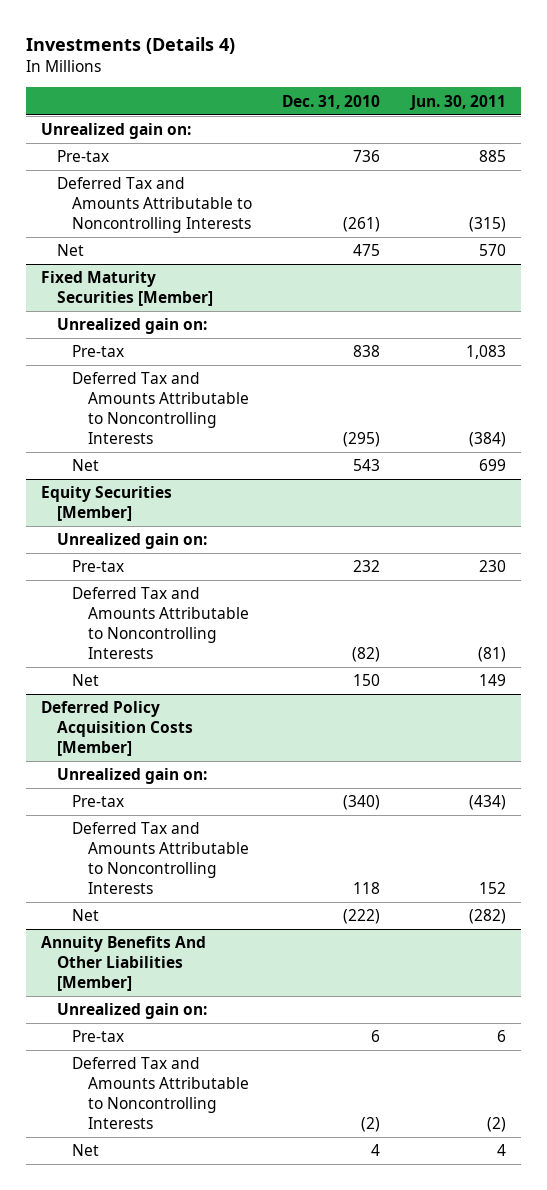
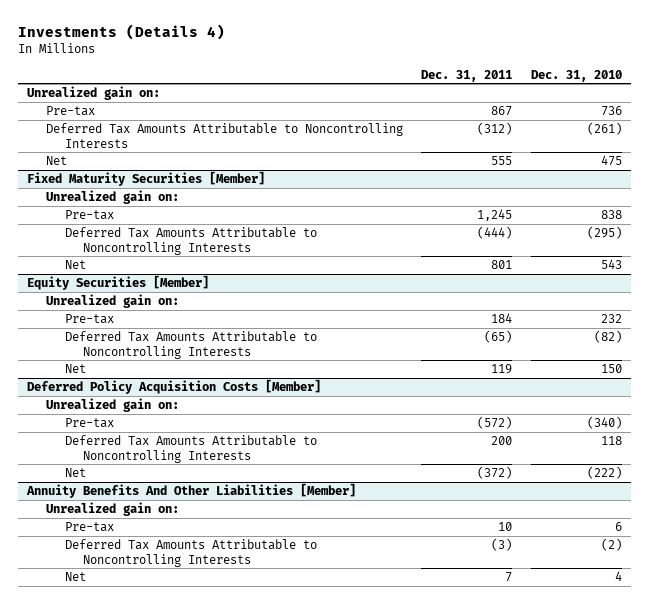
- | Dec. 31, 2010 | Jun. 30, 2011
+ | Dec. 31, 2011 | Dec. 31, 2010
- Deferred Tax and Amounts Attributable to Noncontrolling Interests | (261) | (315)
+ Deferred Tax Amounts Attributable to Noncontrolling Interests | (312) | (261)
@ Fixed Maturity Securities [Member]
- Deferred Tax and Amounts Attributable to Noncontrolling Interests | (295) | (384)
+ Deferred Tax Amounts Attributable to Noncontrolling Interests | (444) | (295)
@ Equity Securities [Member]
- Deferred Tax and Amounts Attributable to Noncontrolling Interests | (82) | (81)
+ Deferred Tax Amounts Attributable to Noncontrolling Interests | (65) | (82)
@ Deferred Policy Acquisition Costs [Member]
- Deferred Tax and Amounts Attributable to Noncontrolling Interests | 118 | 152
+ Deferred Tax Amounts Attributable to Noncontrolling Interests | 200 | 118
@ Annuity Benefits And Other Liabilities [Member]
- Deferred Tax and Amounts Attributable to Noncontrolling Interests | (2) | (2)
+ Deferred Tax Amounts Attributable to Noncontrolling Interests | (3) | (2)

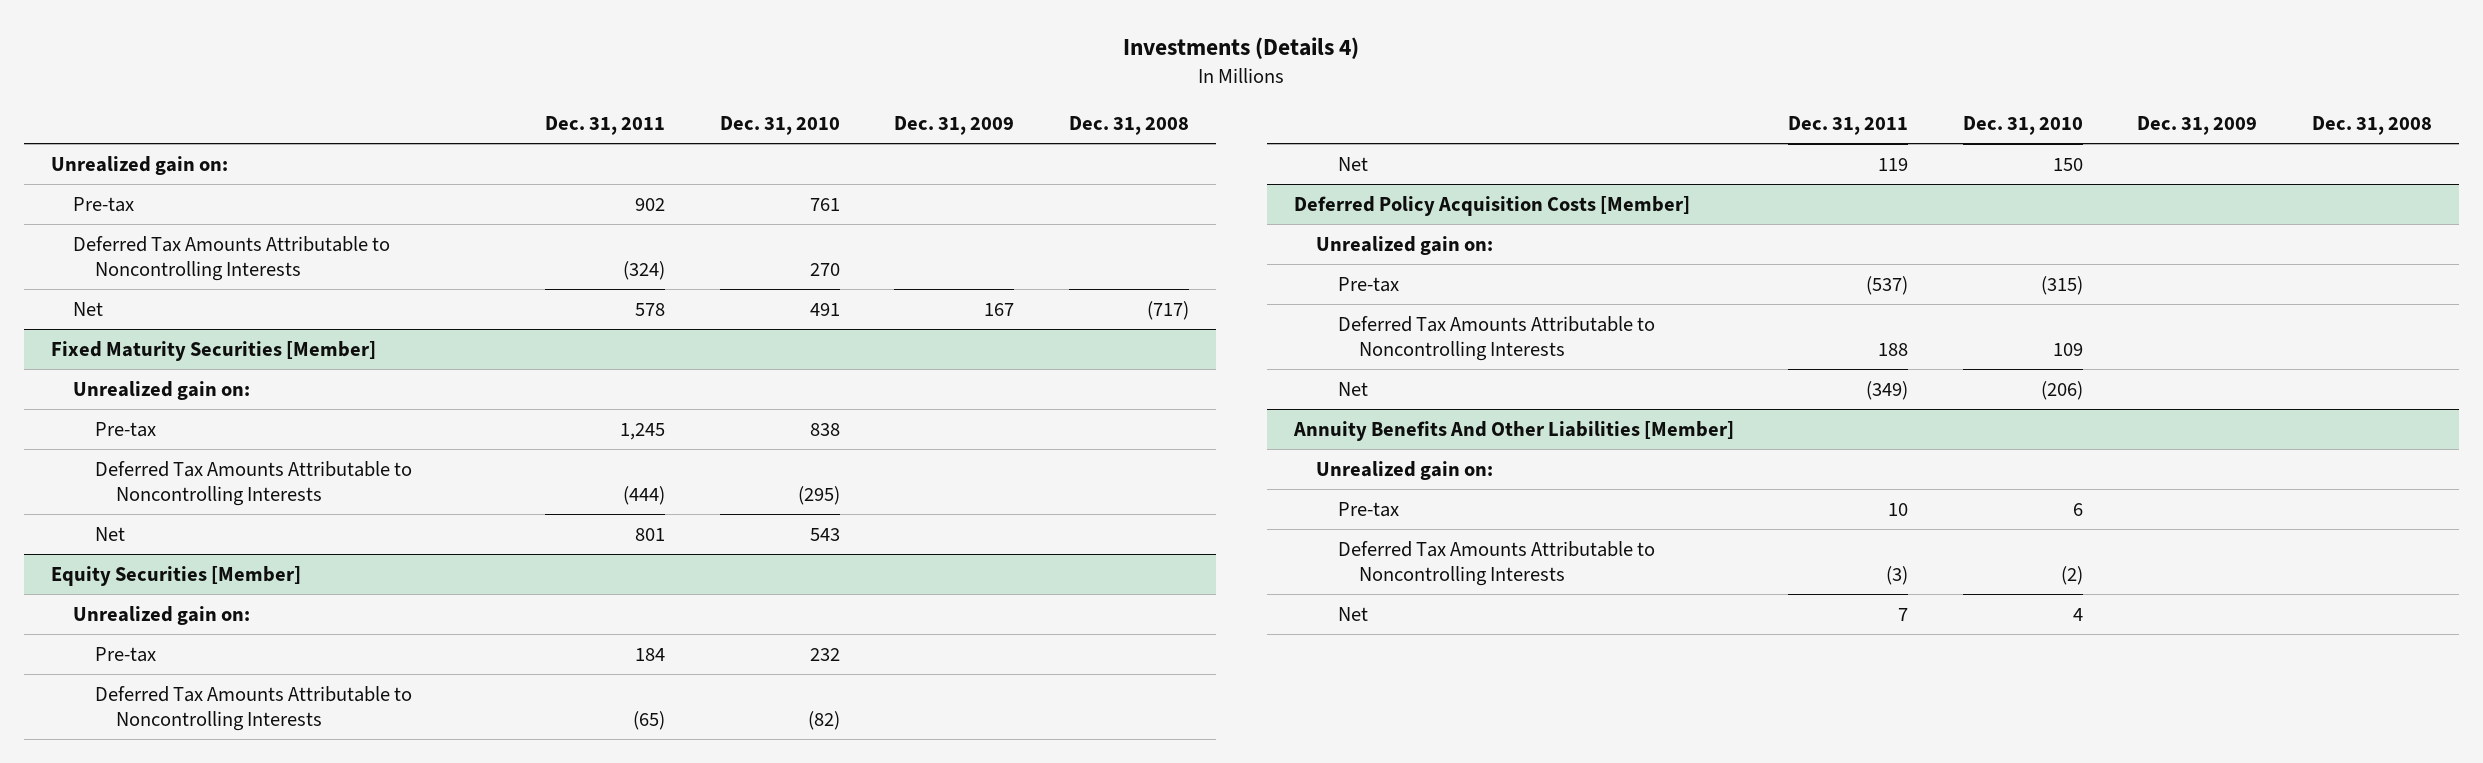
- | Dec. 31, 2011 | Dec. 31, 2010
+ | Dec. 31, 2011 | Dec. 31, 2010 | Dec. 31, 2009 | Dec. 31, 2008
- Pre-tax | 867 | 736
- Deferred Tax Amounts Attributable to Noncontrolling Interests | (312) | (261)
- Net | 555 | 475
+ Pre-tax | 902 | 761 | |
+ Deferred Tax Amounts Attributable to Noncontrolling Interests | (324) | 270 | |
+ Net | 578 | 491 | 167 | (717)
@ Deferred Policy Acquisition Costs [Member]
- Pre-tax | (572) | (340)
- Deferred Tax Amounts Attributable to Noncontrolling Interests | 200 | 118
- Net | (372) | (222)
+ Pre-tax | (537) | (315) | |
+ Deferred Tax Amounts Attributable to Noncontrolling Interests | 188 | 109 | |
+ Net | (349) | (206) | |

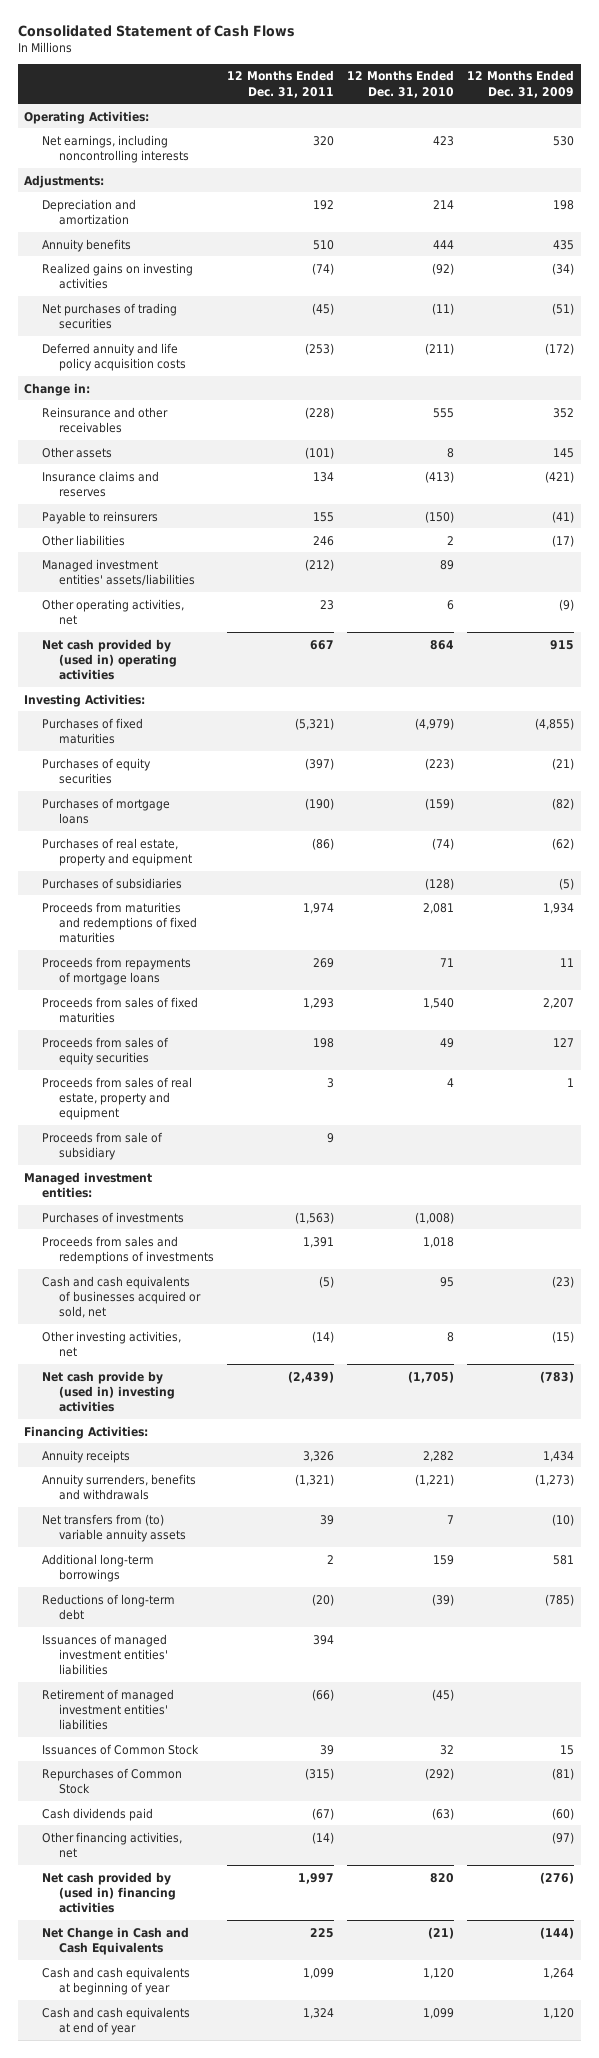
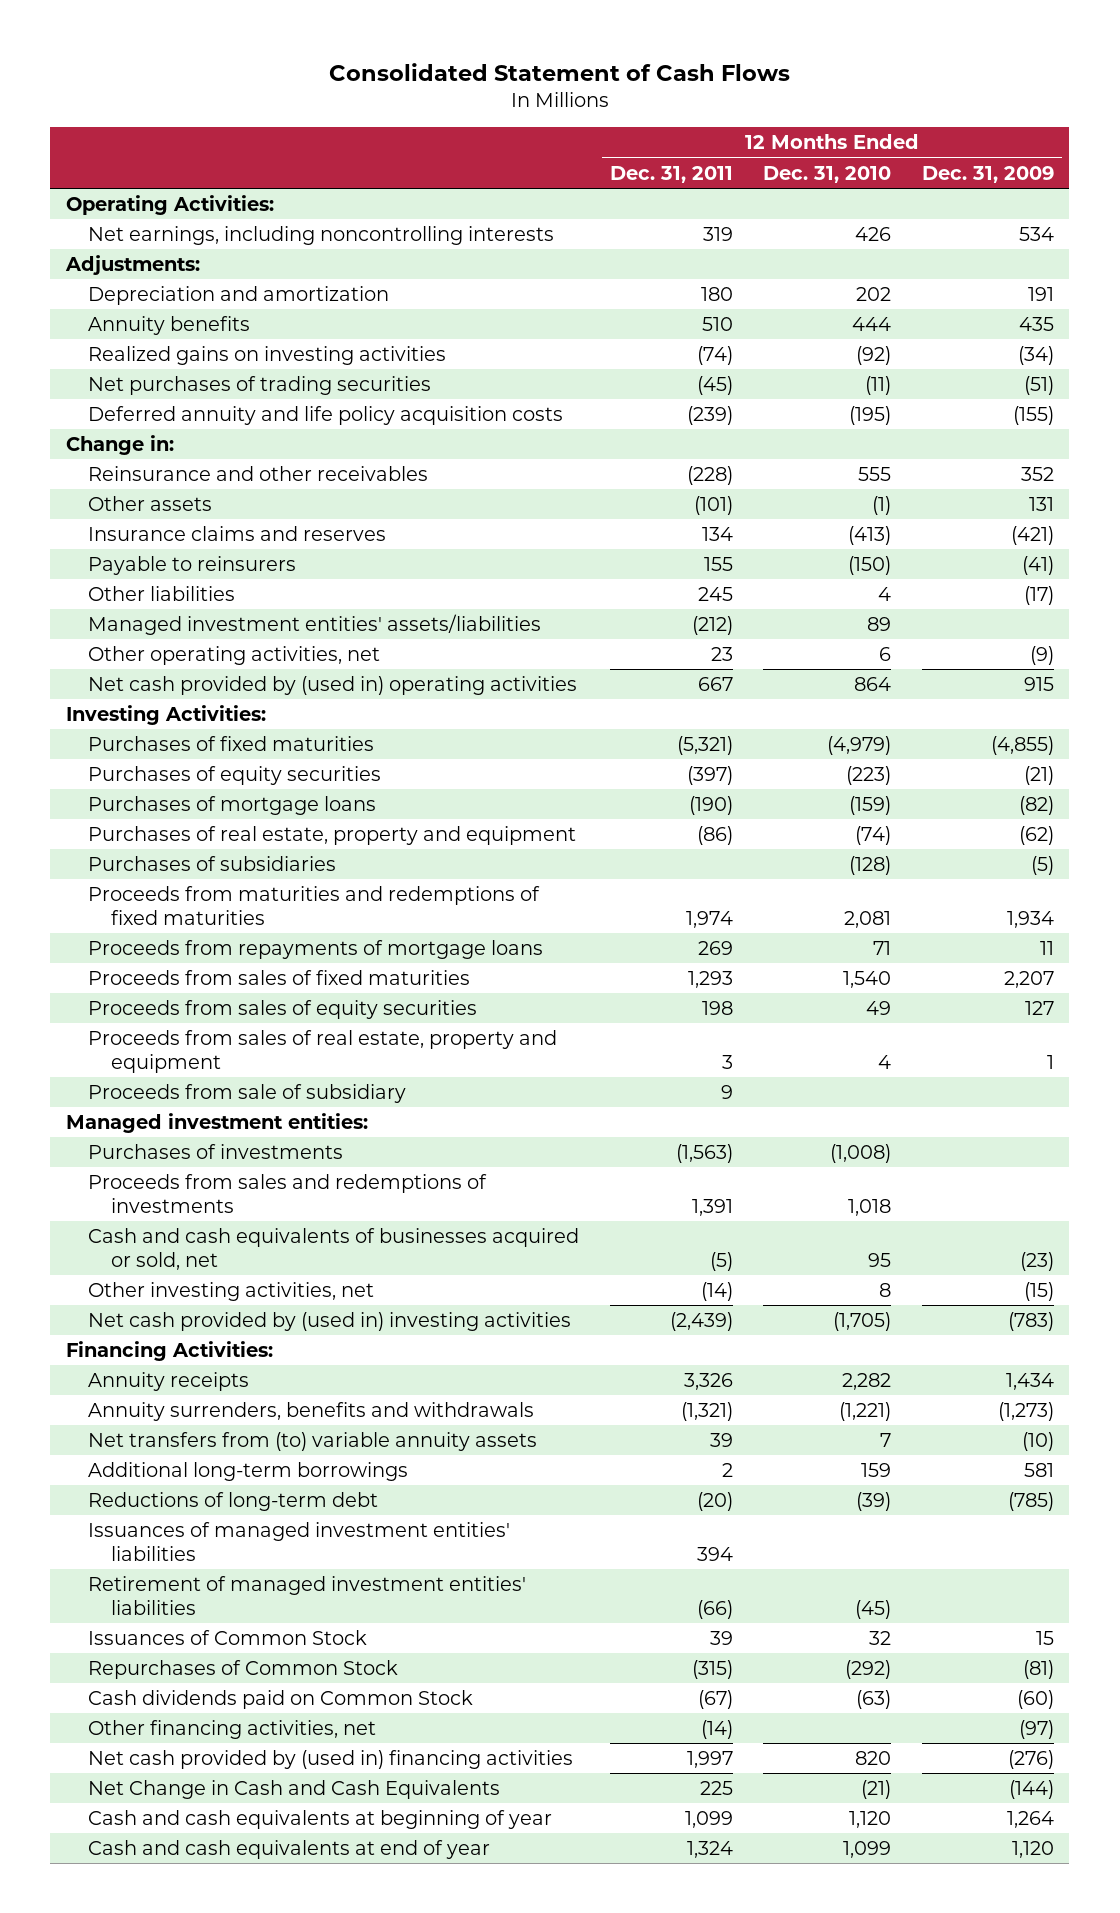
- Net earnings, including noncontrolling interests | 320 | 423 | 530
+ Net earnings, including noncontrolling interests | 319 | 426 | 534
- Depreciation and amortization | 192 | 214 | 198
+ Depreciation and amortization | 180 | 202 | 191
- Deferred annuity and life policy acquisition costs | (253) | (211) | (172)
+ Deferred annuity and life policy acquisition costs | (239) | (195) | (155)
- Other assets | (101) | 8 | 145
+ Other assets | (101) | (1) | 131
- Other liabilities | 246 | 2 | (17)
+ Other liabilities | 245 | 4 | (17)
- Net cash provide by (used in) investing activities | (2,439) | (1,705) | (783)
+ Net cash provided by (used in) investing activities | (2,439) | (1,705) | (783)
- Cash dividends paid | (67) | (63) | (60)
+ Cash dividends paid on Common Stock | (67) | (63) | (60)

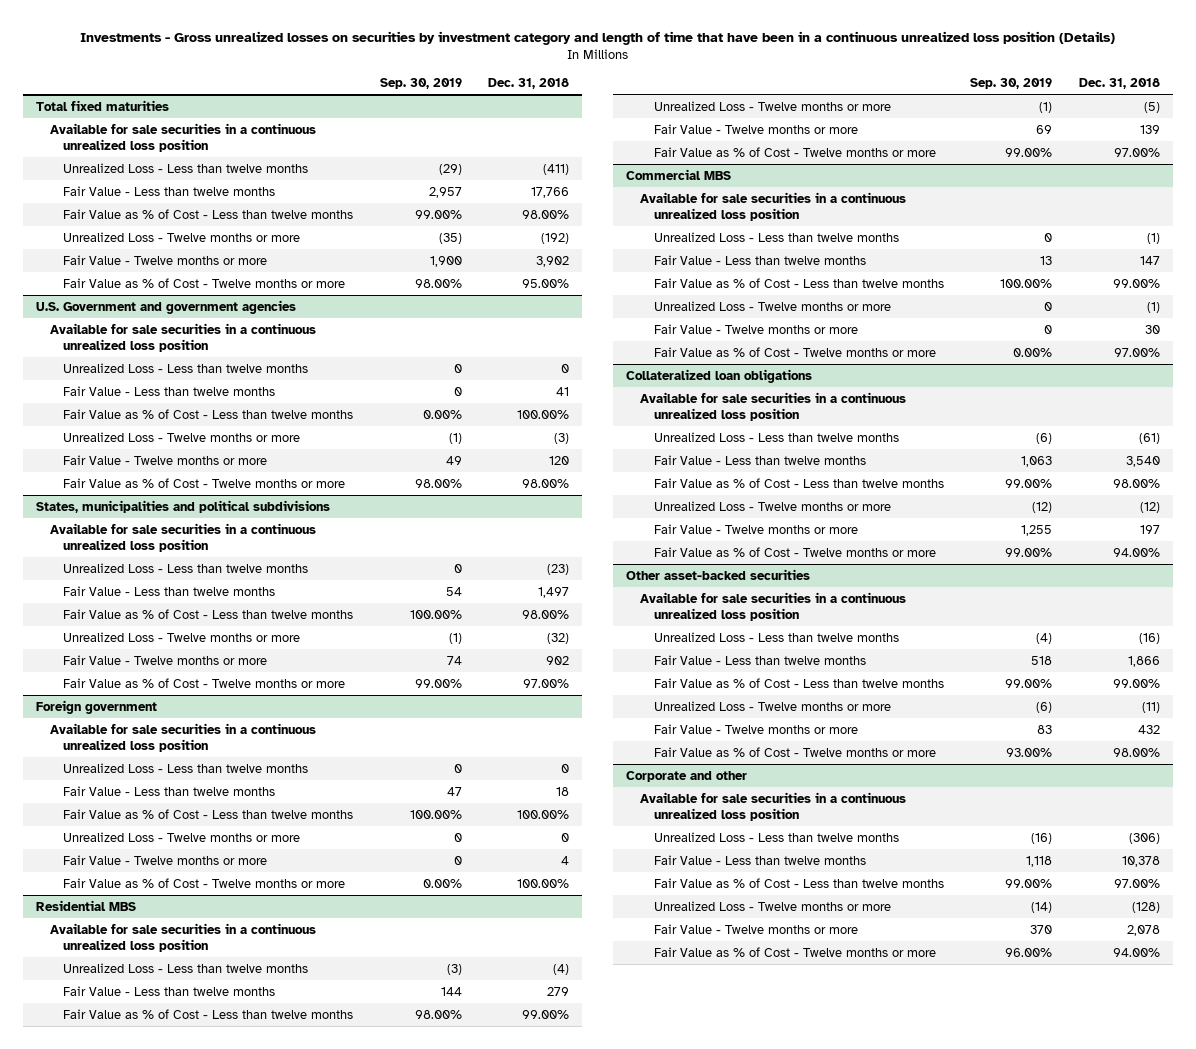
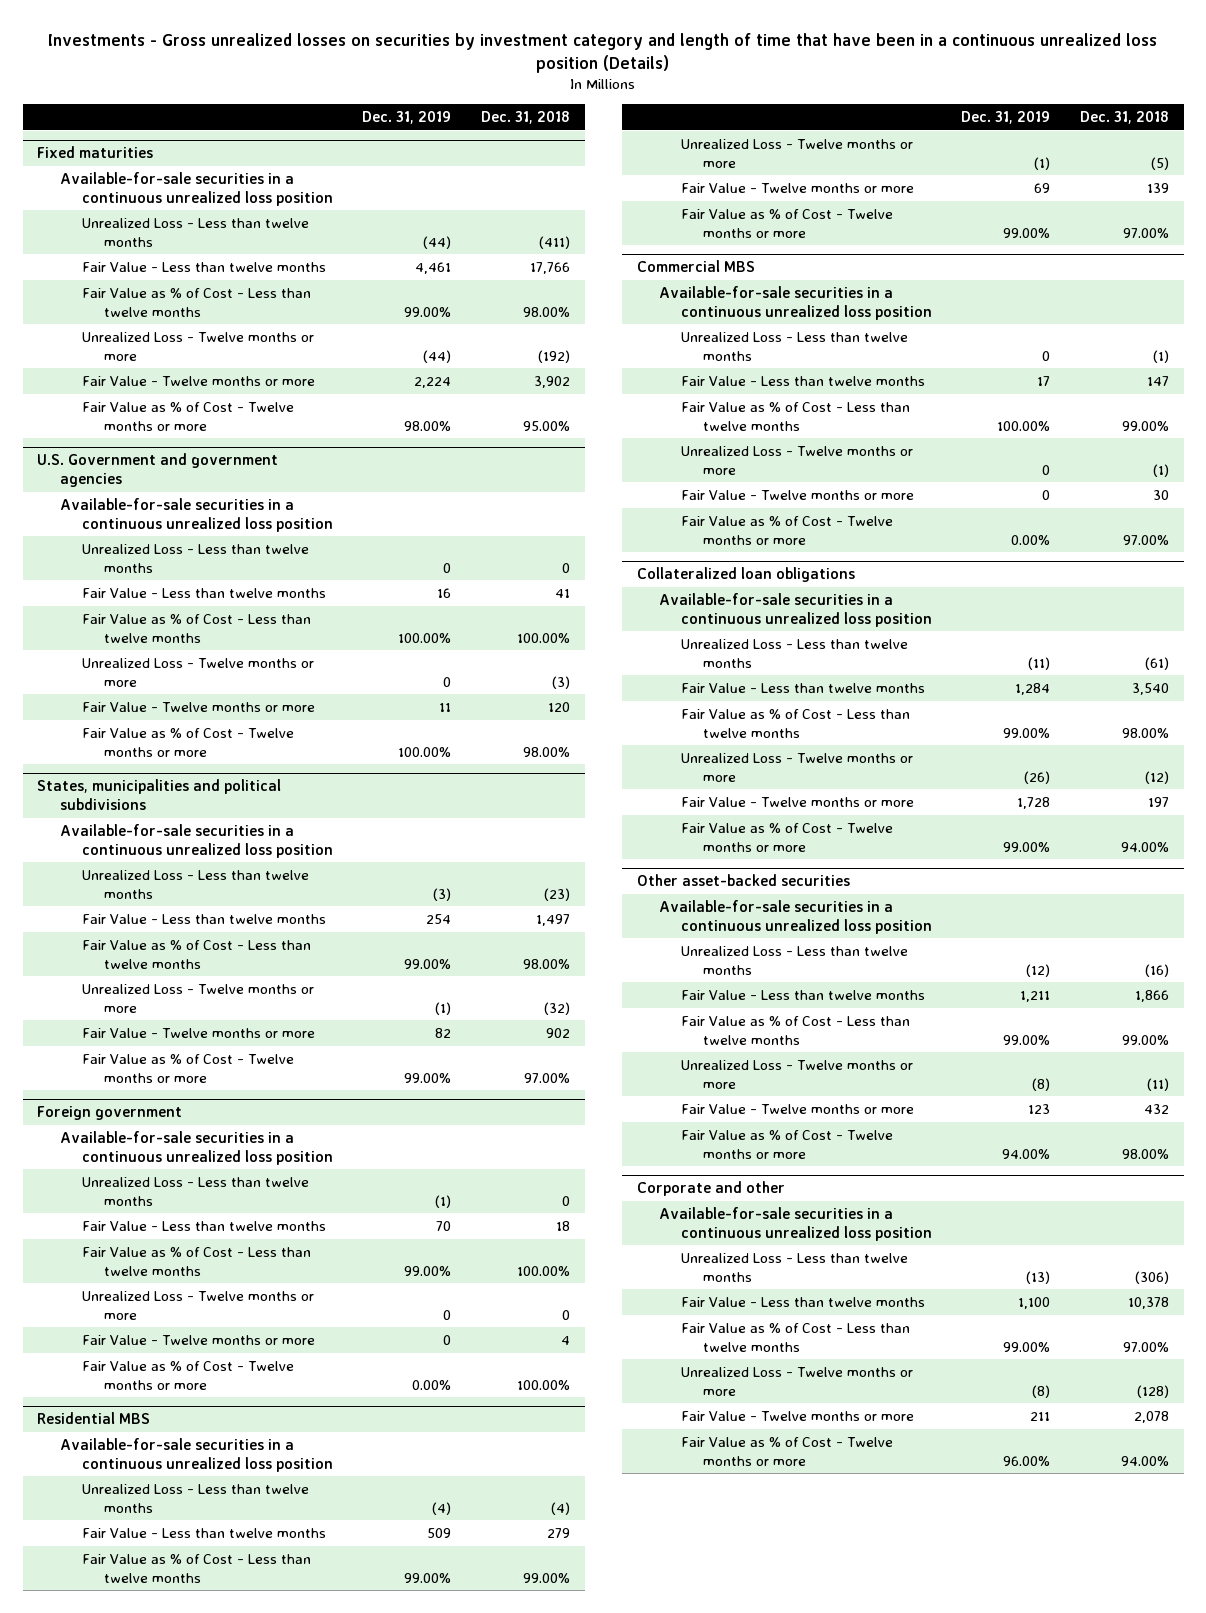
- | Sep. 30, 2019 | Dec. 31, 2018
+ | Dec. 31, 2019 | Dec. 31, 2018
- Total fixed maturities
- Available for sale securities in a continuous unrealized loss position
+ Fixed maturities
+ Available-for-sale securities in a continuous unrealized loss position
@ U.S. Government and government agencies
- Available for sale securities in a continuous unrealized loss position
+ Available-for-sale securities in a continuous unrealized loss position
@ States, municipalities and political subdivisions
- Available for sale securities in a continuous unrealized loss position
+ Available-for-sale securities in a continuous unrealized loss position
@ Foreign government
- Available for sale securities in a continuous unrealized loss position
+ Available-for-sale securities in a continuous unrealized loss position
@ Residential MBS
- Available for sale securities in a continuous unrealized loss position
+ Available-for-sale securities in a continuous unrealized loss position
@ Commercial MBS
- Available for sale securities in a continuous unrealized loss position
+ Available-for-sale securities in a continuous unrealized loss position
@ Collateralized loan obligations
- Available for sale securities in a continuous unrealized loss position
+ Available-for-sale securities in a continuous unrealized loss position
@ Other asset-backed securities
- Available for sale securities in a continuous unrealized loss position
+ Available-for-sale securities in a continuous unrealized loss position
@ Corporate and other
- Available for sale securities in a continuous unrealized loss position
+ Available-for-sale securities in a continuous unrealized loss position

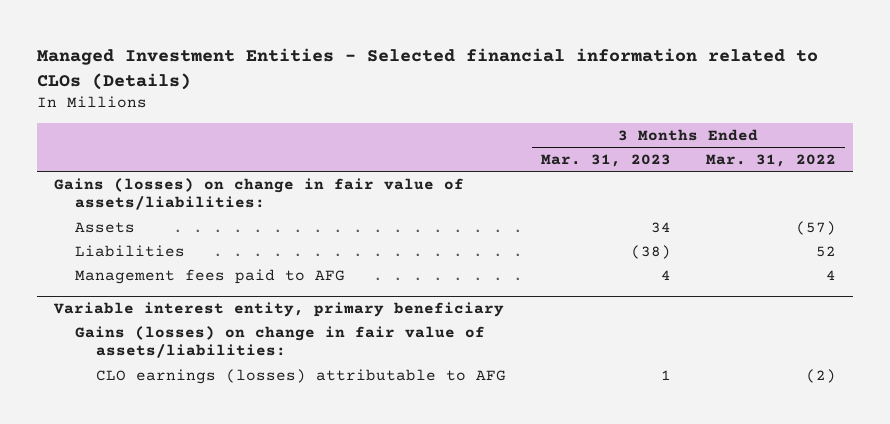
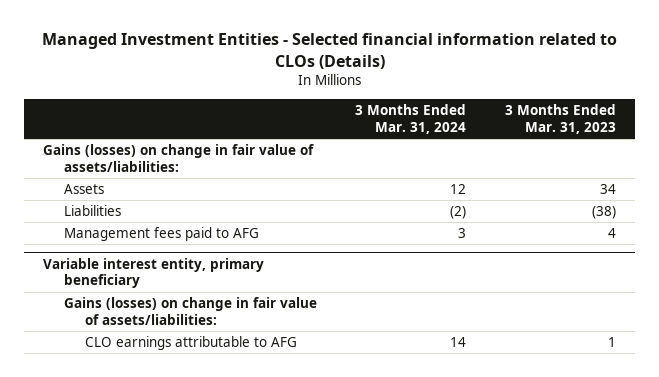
- | 3 Months Ended Mar. 31, 2023 | 3 Months Ended Mar. 31, 2022
+ | 3 Months Ended Mar. 31, 2024 | 3 Months Ended Mar. 31, 2023
@ Variable interest entity, primary beneficiary
- CLO earnings (losses) attributable to AFG | 1 | (2)
+ CLO earnings attributable to AFG | 14 | 1

